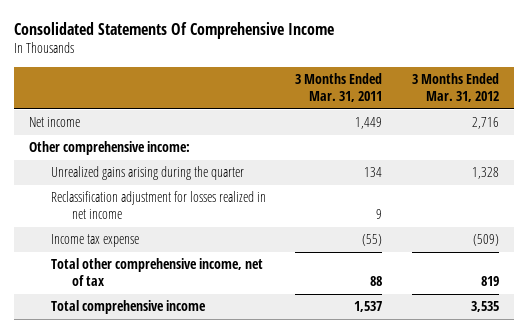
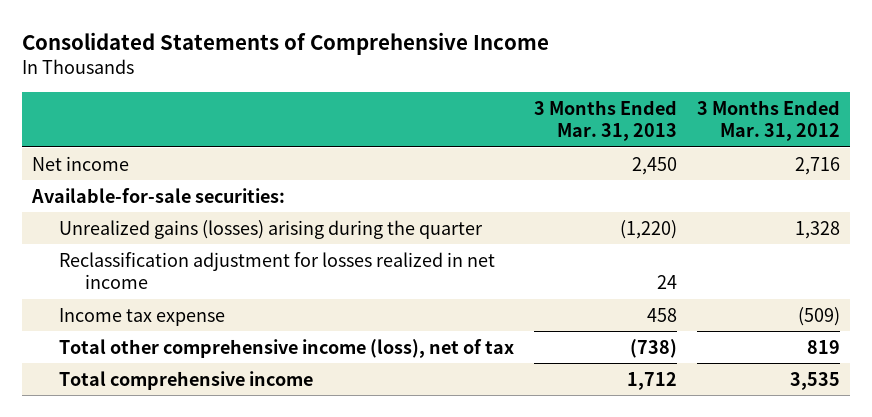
- Consolidated Statements Of Comprehensive Income
+ Consolidated Statements of Comprehensive Income
- | 3 Months Ended Mar. 31, 2011 | 3 Months Ended Mar. 31, 2012
+ | 3 Months Ended Mar. 31, 2013 | 3 Months Ended Mar. 31, 2012
- Other comprehensive income:
- Unrealized gains arising during the quarter | 134 | 1,328
+ Available-for-sale securities:
+ Unrealized gains (losses) arising during the quarter | (1,220) | 1,328
- Total other comprehensive income, net of tax | 88 | 819
+ Total other comprehensive income (loss), net of tax | (738) | 819

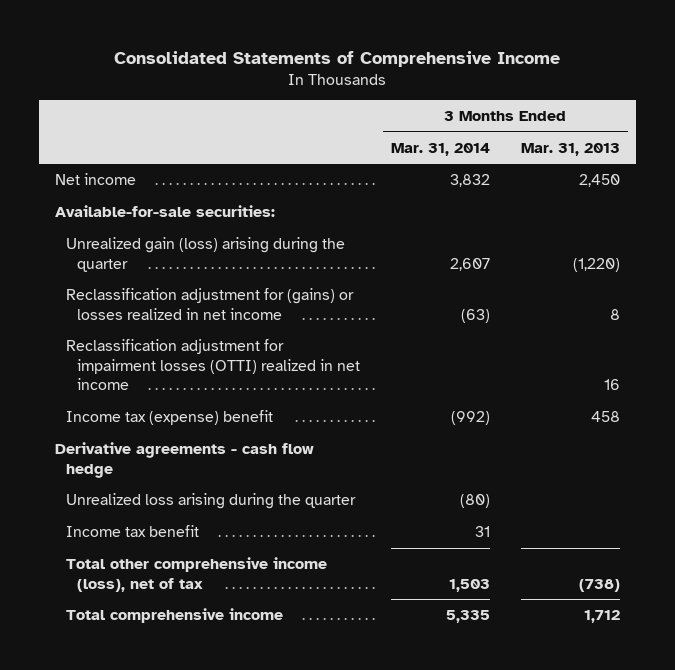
- | 3 Months Ended Mar. 31, 2013 | 3 Months Ended Mar. 31, 2012
+ | 3 Months Ended Mar. 31, 2014 | 3 Months Ended Mar. 31, 2013
- Unrealized gains (losses) arising during the quarter | (1,220) | 1,328
- Reclassification adjustment for losses realized in net income | 24 |
- Income tax expense | 458 | (509)
+ Unrealized gain (loss) arising during the quarter | 2,607 | (1,220)
+ Reclassification adjustment for (gains) or losses realized in net income | (63) | 8
+ Reclassification adjustment for impairment losses (OTTI) realized in net income | | 16
+ Income tax (expense) benefit | (992) | 458
+ Derivative agreements - cash flow hedge
+ Unrealized loss arising during the quarter | (80) |
+ Income tax benefit | 31 |

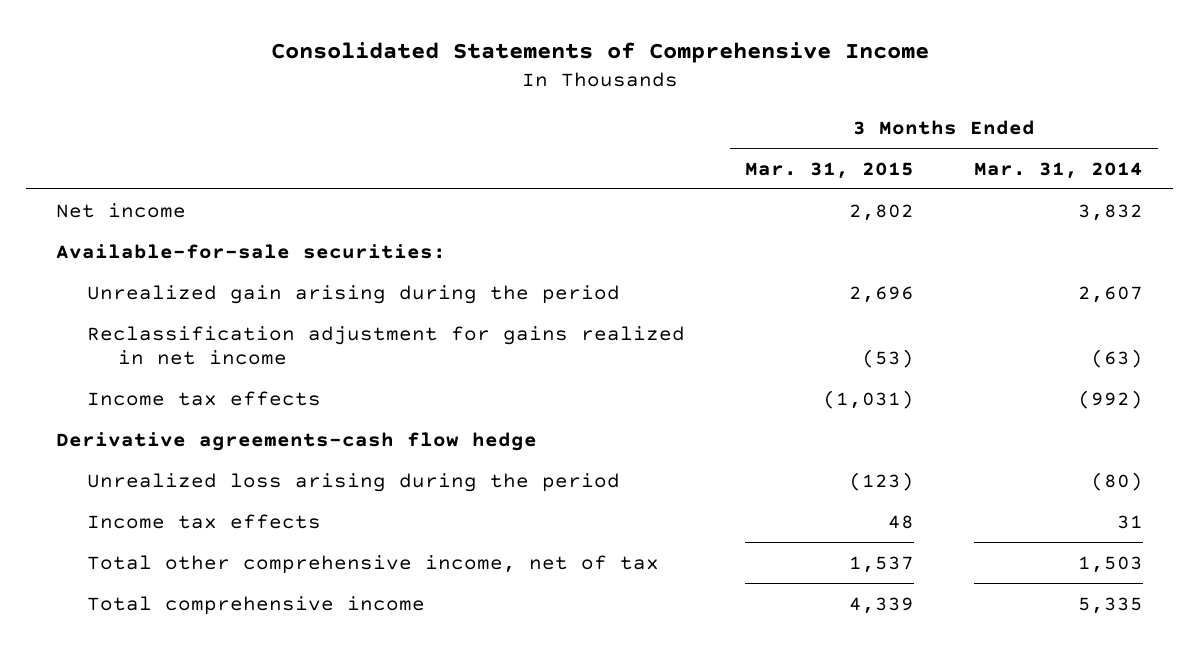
- | 3 Months Ended Mar. 31, 2014 | 3 Months Ended Mar. 31, 2013
+ | 3 Months Ended Mar. 31, 2015 | 3 Months Ended Mar. 31, 2014
- Unrealized gain (loss) arising during the quarter | 2,607 | (1,220)
- Reclassification adjustment for (gains) or losses realized in net income | (63) | 8
- Reclassification adjustment for impairment losses (OTTI) realized in net income | | 16
- Income tax (expense) benefit | (992) | 458
- Derivative agreements - cash flow hedge
- Unrealized loss arising during the quarter | (80) |
- Income tax benefit | 31 |
- Total other comprehensive income (loss), net of tax | 1,503 | (738)
+ Unrealized gain arising during the period | 2,696 | 2,607
+ Reclassification adjustment for gains realized in net income | (53) | (63)
+ Income tax effects | (1,031) | (992)
+ Derivative agreements-cash flow hedge
+ Unrealized loss arising during the period | (123) | (80)
+ Income tax effects | 48 | 31
+ Total other comprehensive income, net of tax | 1,537 | 1,503

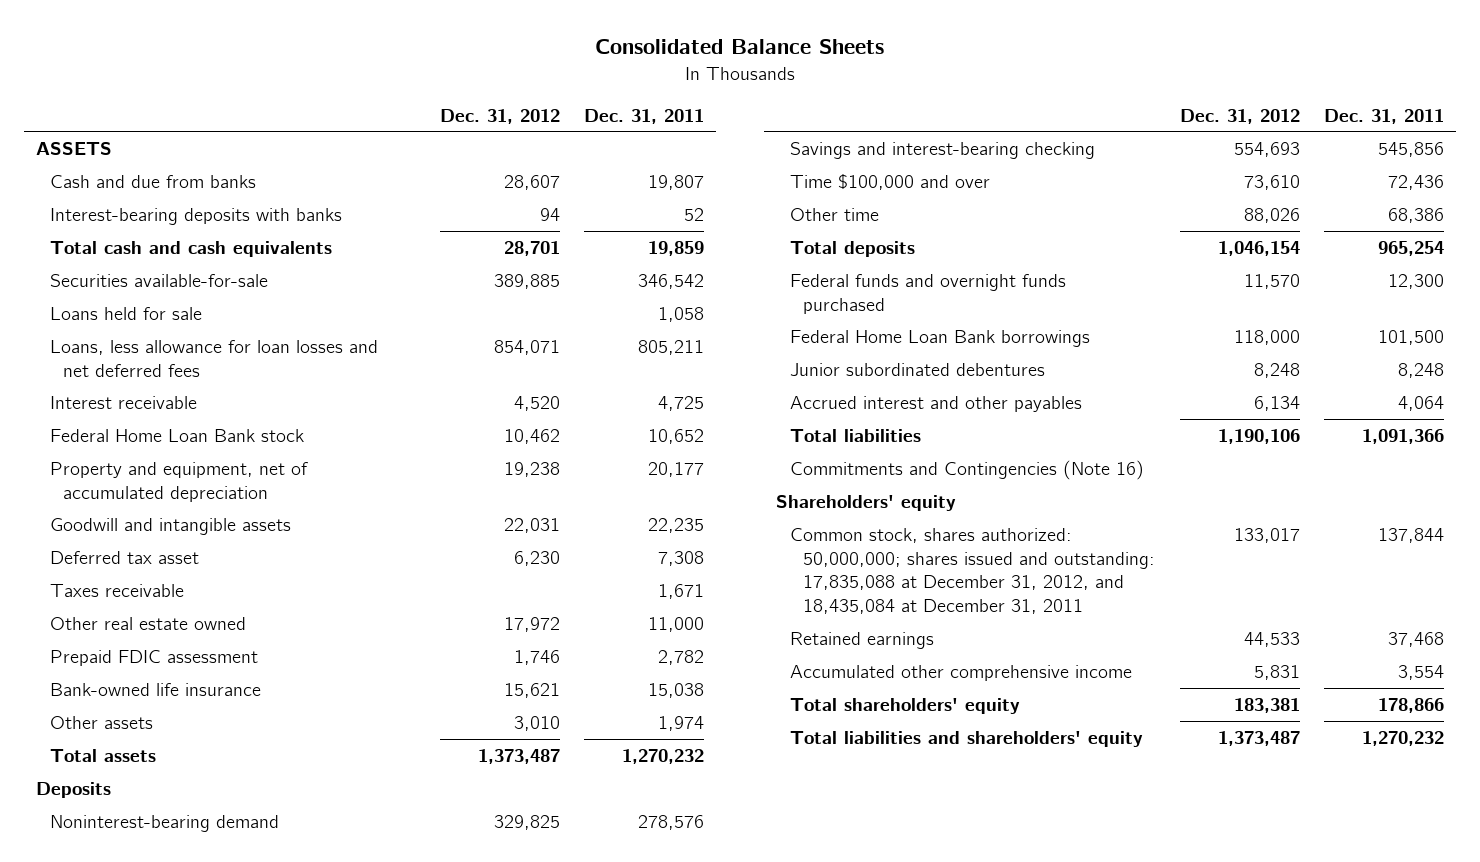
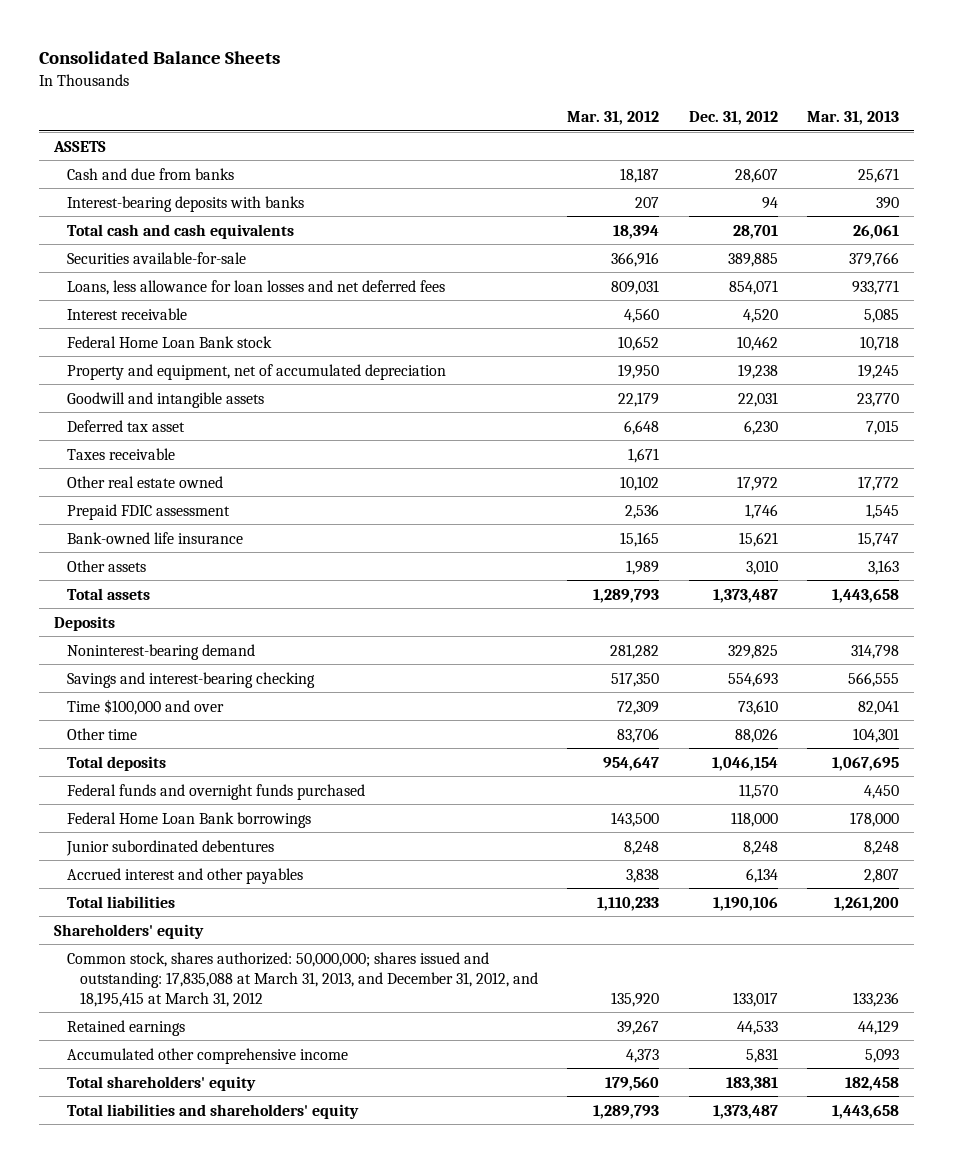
- | Dec. 31, 2012 | Dec. 31, 2011
+ | Mar. 31, 2012 | Dec. 31, 2012 | Mar. 31, 2013
- Loans held for sale | | 1,058
- Commitments and Contingencies (Note 16)
- Common stock, shares authorized: 50,000,000; shares issued and outstanding: 17,835,088 at December 31, 2012, and 18,435,084 at December 31, 2011 | 133,017 | 137,844
+ Common stock, shares authorized: 50,000,000; shares issued and outstanding: 17,835,088 at March 31, 2013, and December 31, 2012, and 18,195,415 at March 31, 2012 | 135,920 | 133,017 | 133,236

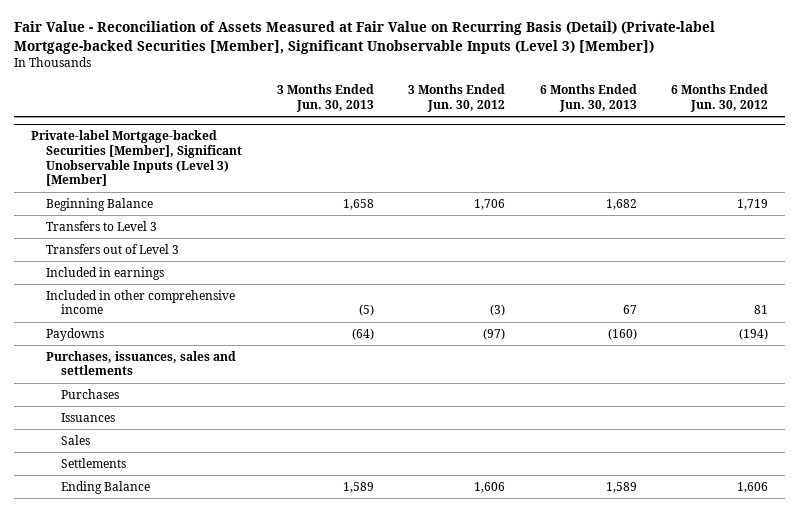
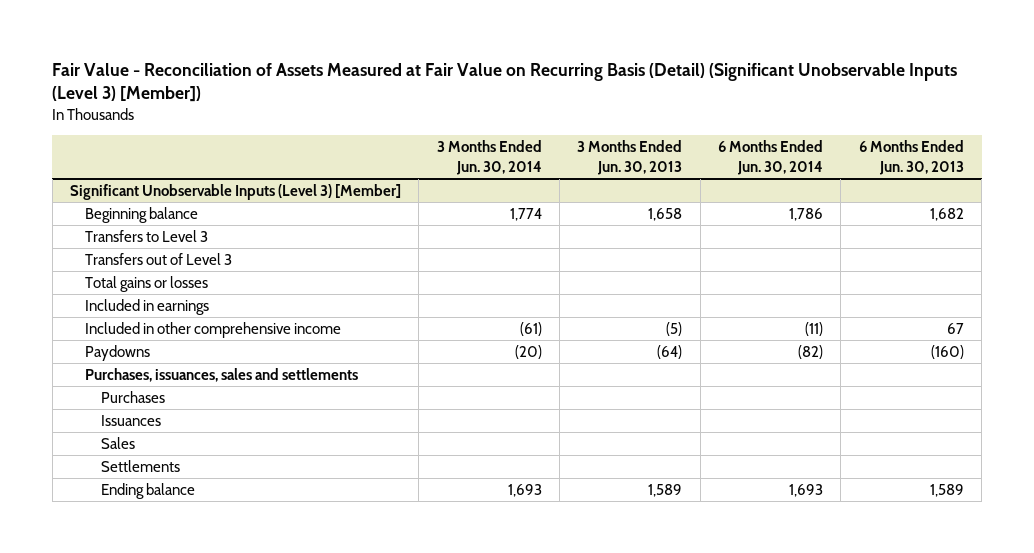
- Fair Value - Reconciliation of Assets Measured at Fair Value on Recurring Basis (Detail) (Private-label Mortgage-backed Securities [Member], Significant Unobservable Inputs (Level 3) [Member])
+ Fair Value - Reconciliation of Assets Measured at Fair Value on Recurring Basis (Detail) (Significant Unobservable Inputs (Level 3) [Member])
- | 3 Months Ended Jun. 30, 2013 | 3 Months Ended Jun. 30, 2012 | 6 Months Ended Jun. 30, 2013 | 6 Months Ended Jun. 30, 2012
+ | 3 Months Ended Jun. 30, 2014 | 3 Months Ended Jun. 30, 2013 | 6 Months Ended Jun. 30, 2014 | 6 Months Ended Jun. 30, 2013
- Private-label Mortgage-backed Securities [Member], Significant Unobservable Inputs (Level 3) [Member]
- Beginning Balance | 1,658 | 1,706 | 1,682 | 1,719
+ Significant Unobservable Inputs (Level 3) [Member]
+ Beginning balance | 1,774 | 1,658 | 1,786 | 1,682
+ Total gains or losses
- Ending Balance | 1,589 | 1,606 | 1,589 | 1,606
+ Ending balance | 1,693 | 1,589 | 1,693 | 1,589

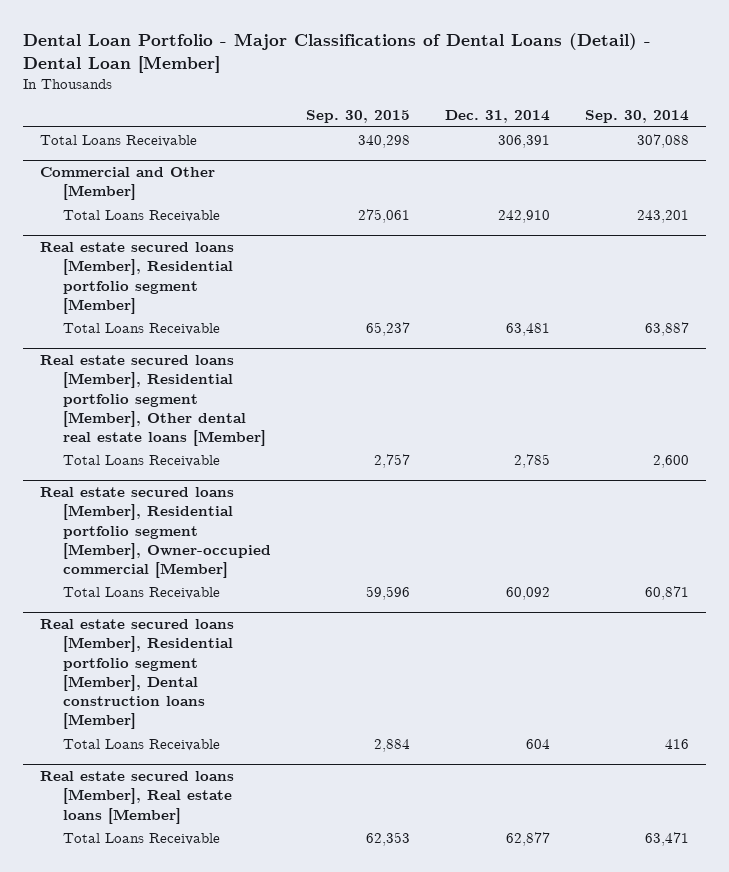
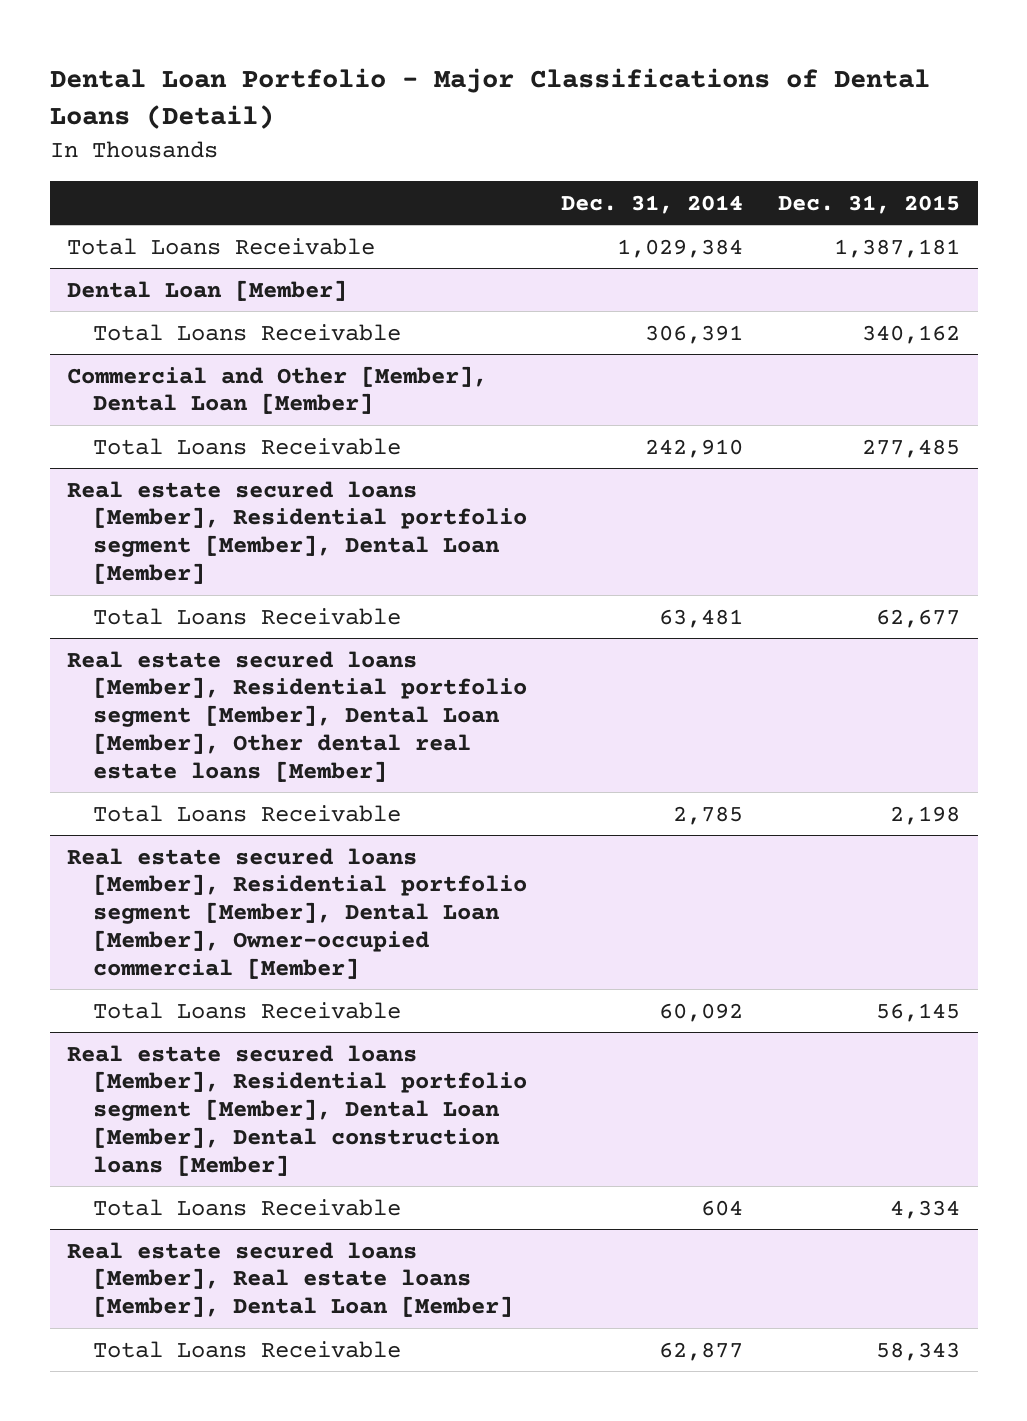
- Dental Loan Portfolio - Major Classifications of Dental Loans (Detail) - Dental Loan [Member]
+ Dental Loan Portfolio - Major Classifications of Dental Loans (Detail)
- | Sep. 30, 2015 | Dec. 31, 2014 | Sep. 30, 2014
+ | Dec. 31, 2014 | Dec. 31, 2015
+ Total Loans Receivable | 1,029,384 | 1,387,181
+ Dental Loan [Member]
- Commercial and Other [Member]
+ Commercial and Other [Member], Dental Loan [Member]
- Real estate secured loans [Member], Residential portfolio segment [Member]
+ Real estate secured loans [Member], Residential portfolio segment [Member], Dental Loan [Member]
- Real estate secured loans [Member], Residential portfolio segment [Member], Other dental real estate loans [Member]
+ Real estate secured loans [Member], Residential portfolio segment [Member], Dental Loan [Member], Other dental real estate loans [Member]
- Real estate secured loans [Member], Residential portfolio segment [Member], Owner-occupied commercial [Member]
+ Real estate secured loans [Member], Residential portfolio segment [Member], Dental Loan [Member], Owner-occupied commercial [Member]
- Real estate secured loans [Member], Residential portfolio segment [Member], Dental construction loans [Member]
+ Real estate secured loans [Member], Residential portfolio segment [Member], Dental Loan [Member], Dental construction loans [Member]
- Real estate secured loans [Member], Real estate loans [Member]
+ Real estate secured loans [Member], Real estate loans [Member], Dental Loan [Member]

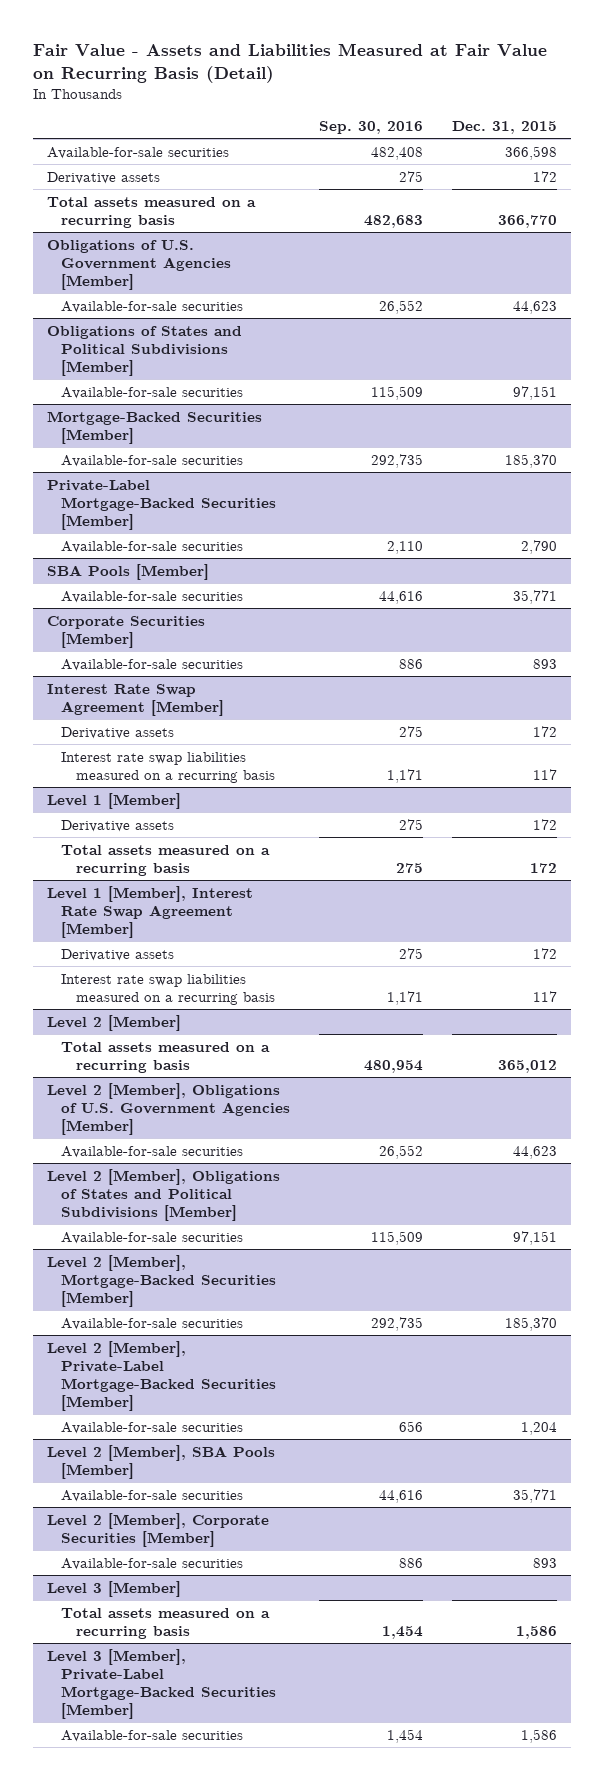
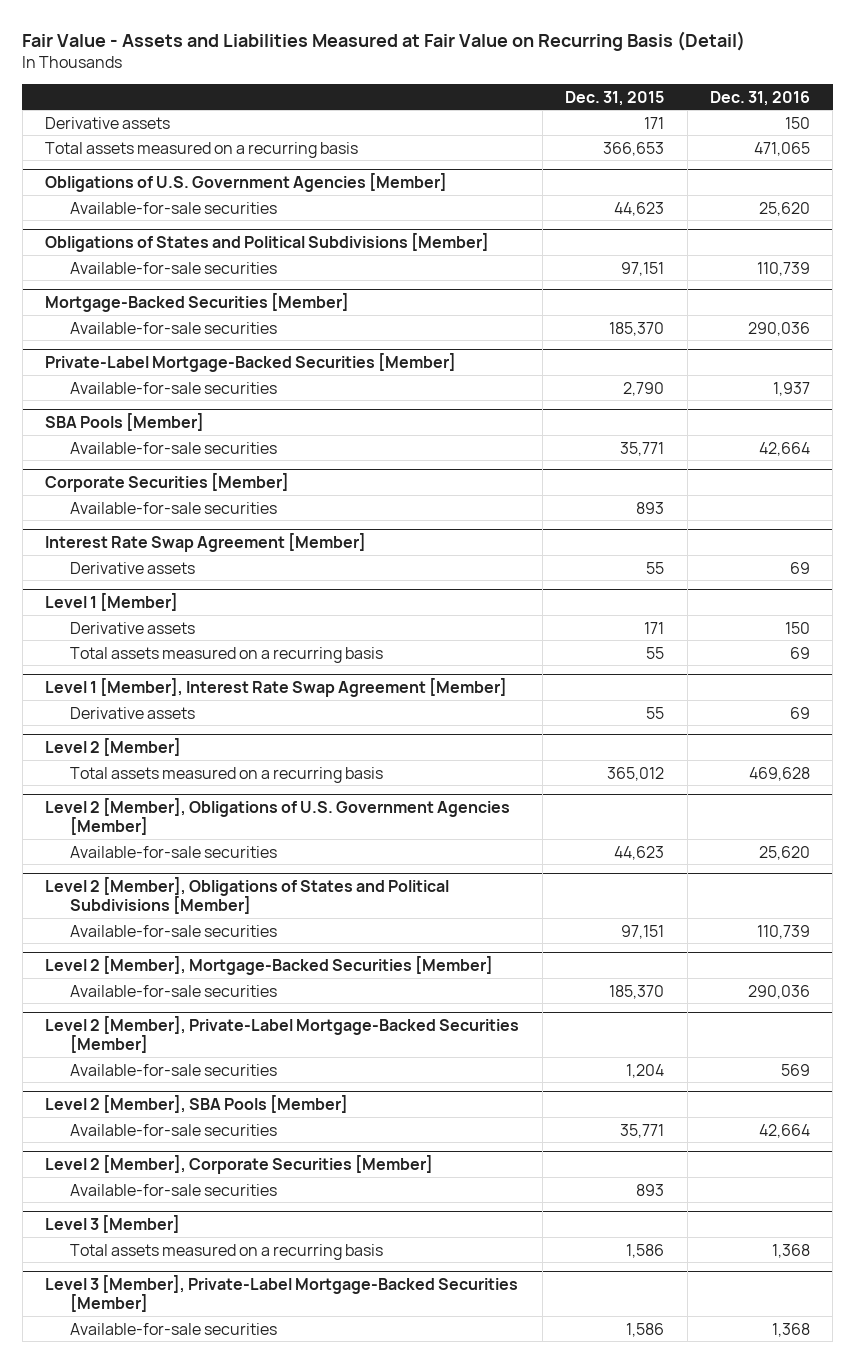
- | Sep. 30, 2016 | Dec. 31, 2015
+ | Dec. 31, 2015 | Dec. 31, 2016
- Available-for-sale securities | 482,408 | 366,598
- Derivative assets | 275 | 172
- Total assets measured on a recurring basis | 482,683 | 366,770
+ Derivative assets | 171 | 150
+ Total assets measured on a recurring basis | 366,653 | 471,065
@ Interest Rate Swap Agreement [Member]
- Derivative assets | 275 | 172
- Interest rate swap liabilities measured on a recurring basis | 1,171 | 117
+ Derivative assets | 55 | 69
@ Level 1 [Member]
- Derivative assets | 275 | 172
- Total assets measured on a recurring basis | 275 | 172
+ Derivative assets | 171 | 150
+ Total assets measured on a recurring basis | 55 | 69
@ Level 1 [Member], Interest Rate Swap Agreement [Member]
- Derivative assets | 275 | 172
- Interest rate swap liabilities measured on a recurring basis | 1,171 | 117
+ Derivative assets | 55 | 69

